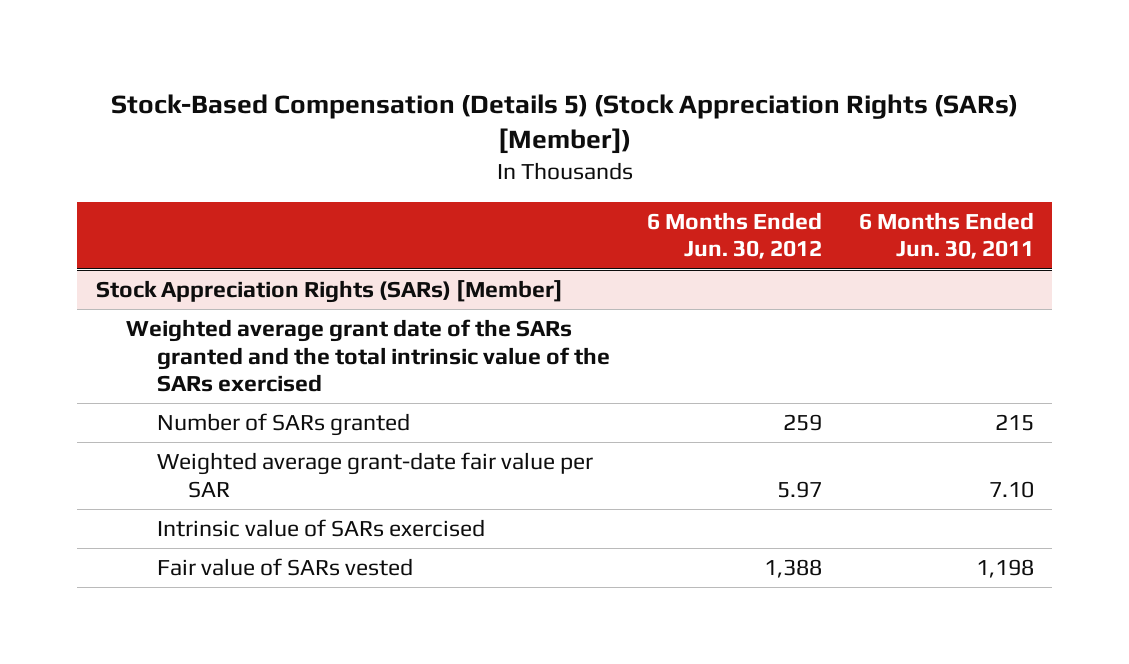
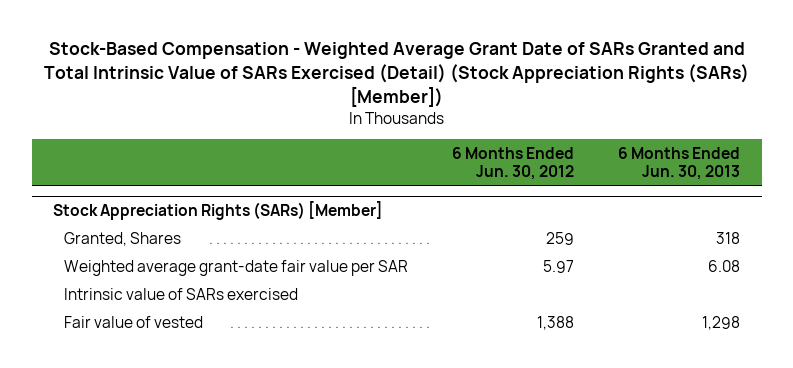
- Stock-Based Compensation (Details 5) (Stock Appreciation Rights (SARs) [Member])
+ Stock-Based Compensation - Weighted Average Grant Date of SARs Granted and Total Intrinsic Value of SARs Exercised (Detail) (Stock Appreciation Rights (SARs) [Member])
- | 6 Months Ended Jun. 30, 2012 | 6 Months Ended Jun. 30, 2011
+ | 6 Months Ended Jun. 30, 2012 | 6 Months Ended Jun. 30, 2013
@ Stock Appreciation Rights (SARs) [Member]
- Weighted average grant date of the SARs granted and the total intrinsic value of the SARs exercised
- Number of SARs granted | 259 | 215
+ Granted, Shares | 259 | 318
- Fair value of SARs vested | 1,388 | 1,198
+ Fair value of vested | 1,388 | 1,298

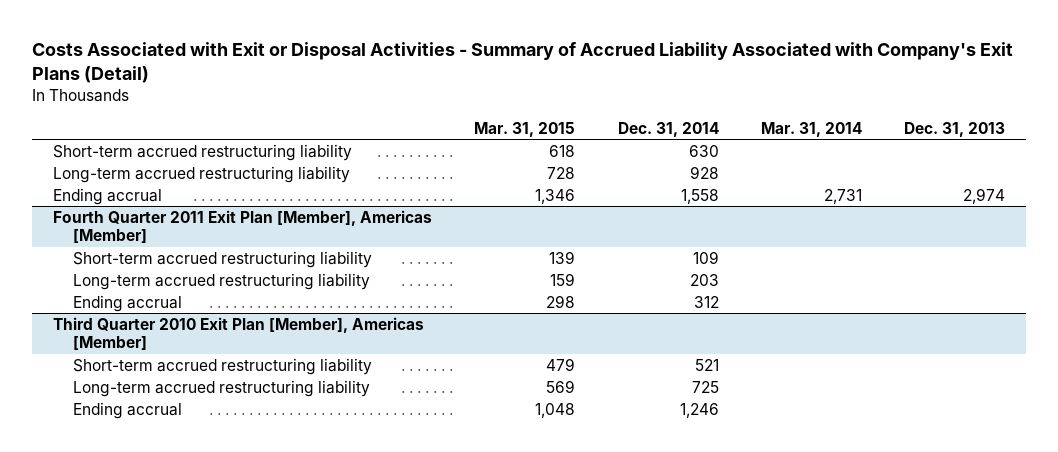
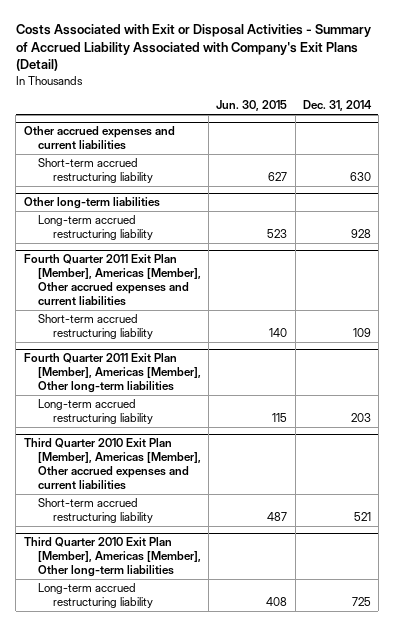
- | Mar. 31, 2015 | Dec. 31, 2014 | Mar. 31, 2014 | Dec. 31, 2013
+ | Jun. 30, 2015 | Dec. 31, 2014
+ Other accrued expenses and current liabilities
+ Other long-term liabilities
- Ending accrual | 1,346 | 1,558 | 2,731 | 2,974
- Fourth Quarter 2011 Exit Plan [Member], Americas [Member]
+ Fourth Quarter 2011 Exit Plan [Member], Americas [Member], Other accrued expenses and current liabilities
+ Fourth Quarter 2011 Exit Plan [Member], Americas [Member], Other long-term liabilities
- Ending accrual | 298 | 312 | |
- Third Quarter 2010 Exit Plan [Member], Americas [Member]
+ Third Quarter 2010 Exit Plan [Member], Americas [Member], Other accrued expenses and current liabilities
+ Third Quarter 2010 Exit Plan [Member], Americas [Member], Other long-term liabilities
- Ending accrual | 1,048 | 1,246 | |

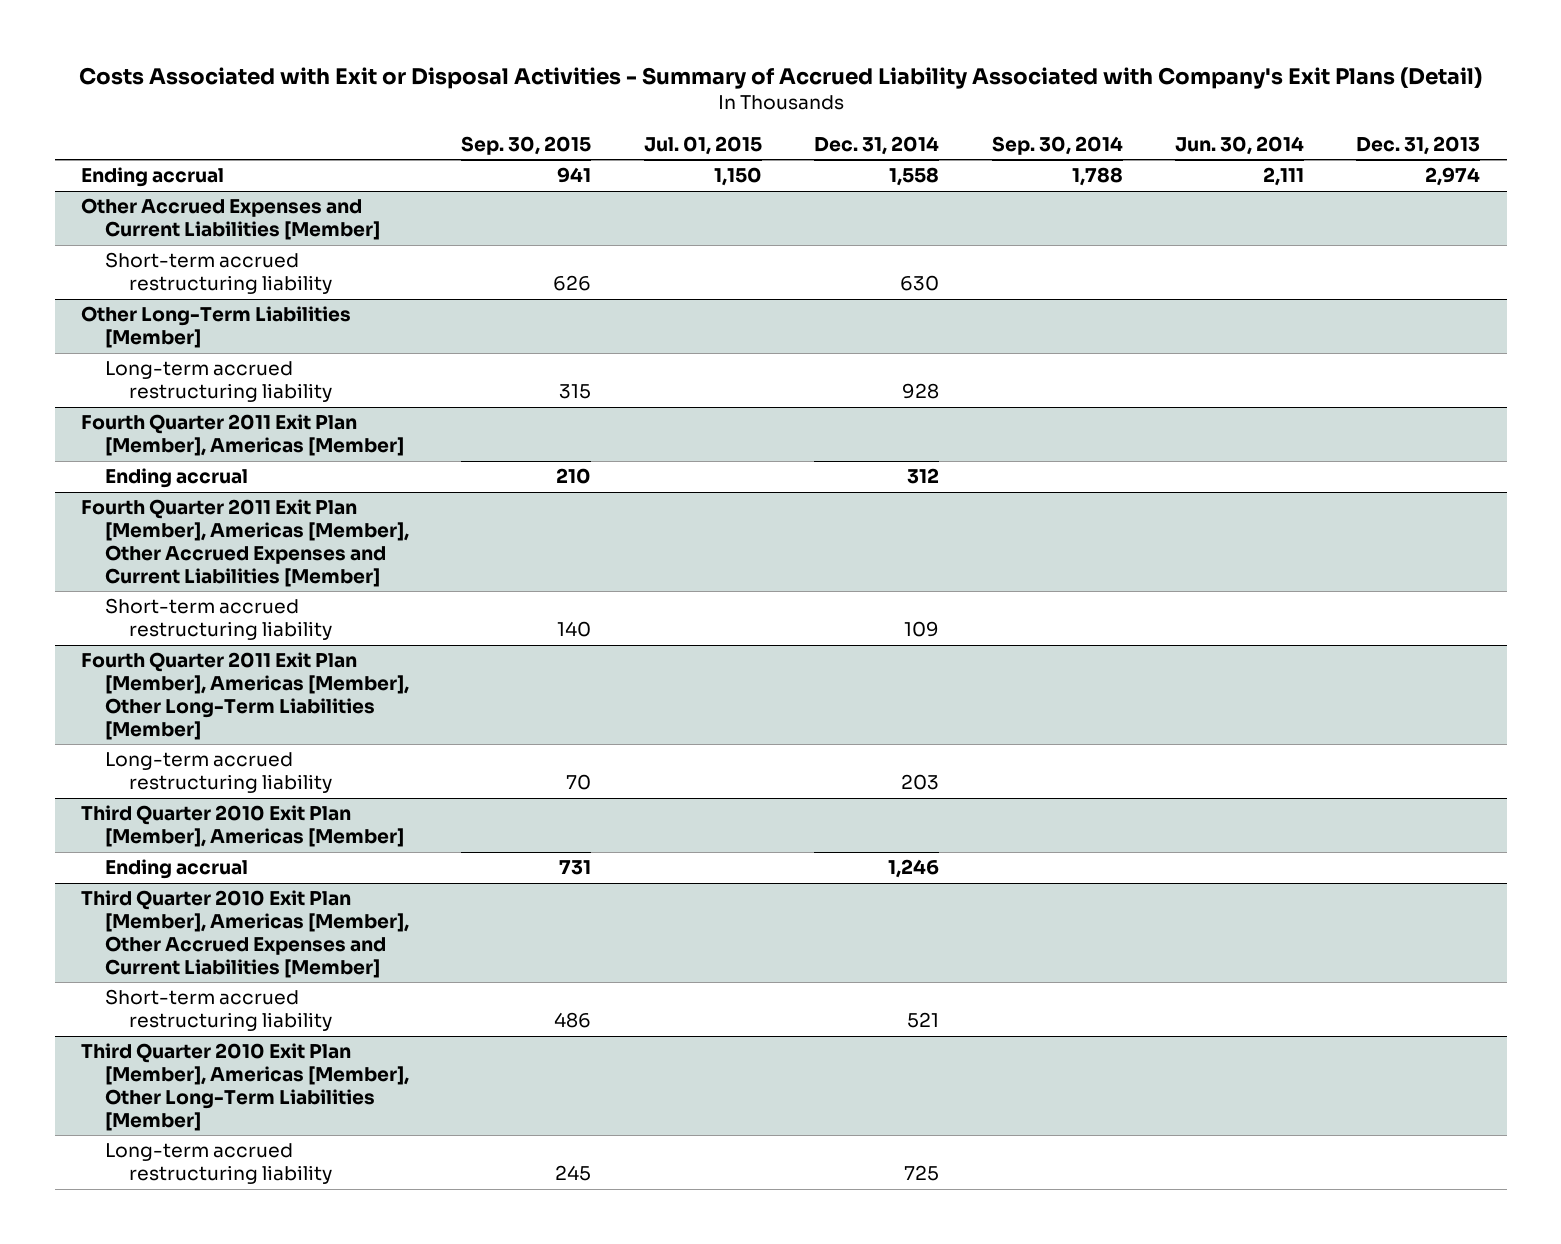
- | Jun. 30, 2015 | Dec. 31, 2014
+ | Sep. 30, 2015 | Jul. 01, 2015 | Dec. 31, 2014 | Sep. 30, 2014 | Jun. 30, 2014 | Dec. 31, 2013
- Other accrued expenses and current liabilities
+ Ending accrual | 941 | 1,150 | 1,558 | 1,788 | 2,111 | 2,974
+ Other Accrued Expenses and Current Liabilities [Member]
- Other long-term liabilities
+ Other Long-Term Liabilities [Member]
- Fourth Quarter 2011 Exit Plan [Member], Americas [Member], Other accrued expenses and current liabilities
+ Fourth Quarter 2011 Exit Plan [Member], Americas [Member]
+ Ending accrual | 210 | | 312 | | |
+ Fourth Quarter 2011 Exit Plan [Member], Americas [Member], Other Accrued Expenses and Current Liabilities [Member]
- Fourth Quarter 2011 Exit Plan [Member], Americas [Member], Other long-term liabilities
+ Fourth Quarter 2011 Exit Plan [Member], Americas [Member], Other Long-Term Liabilities [Member]
- Third Quarter 2010 Exit Plan [Member], Americas [Member], Other accrued expenses and current liabilities
+ Third Quarter 2010 Exit Plan [Member], Americas [Member]
+ Ending accrual | 731 | | 1,246 | | |
+ Third Quarter 2010 Exit Plan [Member], Americas [Member], Other Accrued Expenses and Current Liabilities [Member]
- Third Quarter 2010 Exit Plan [Member], Americas [Member], Other long-term liabilities
+ Third Quarter 2010 Exit Plan [Member], Americas [Member], Other Long-Term Liabilities [Member]

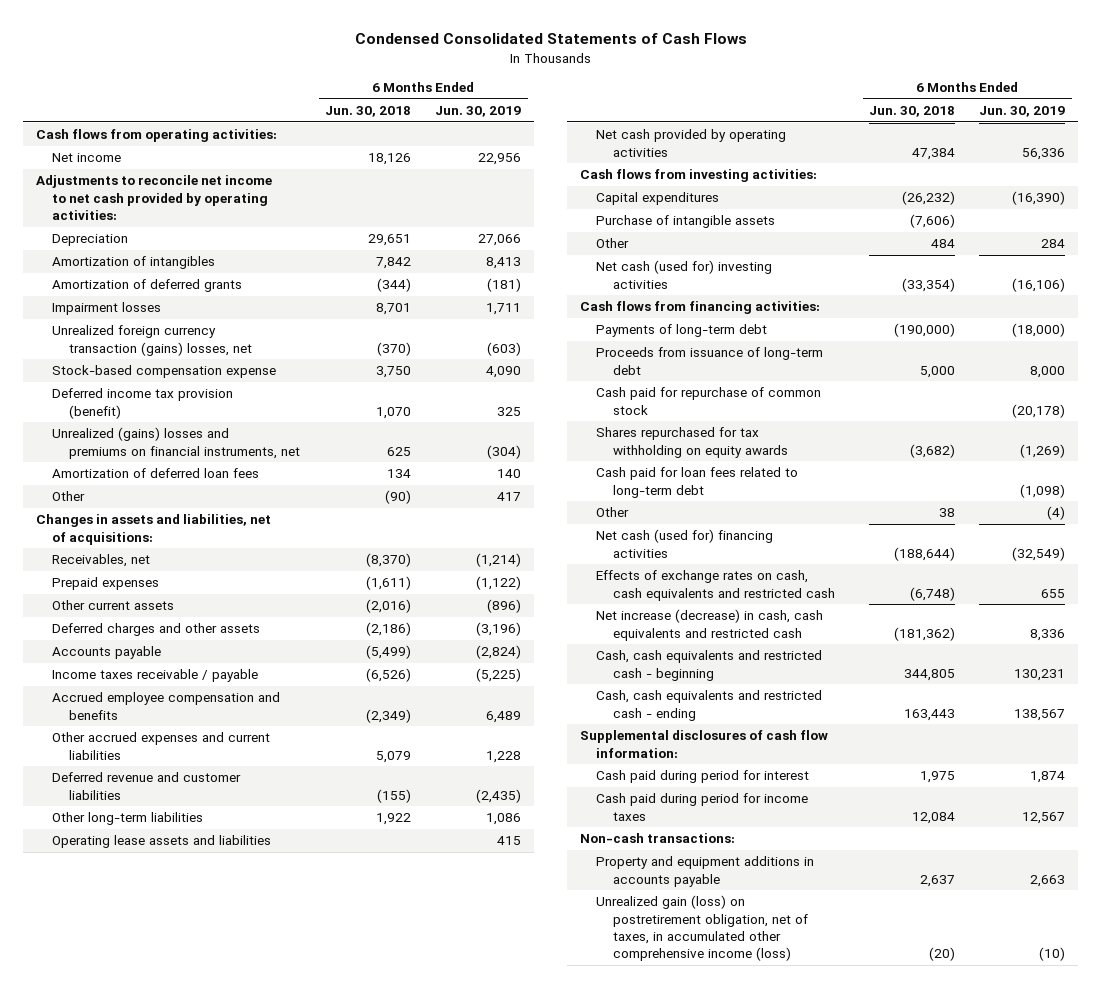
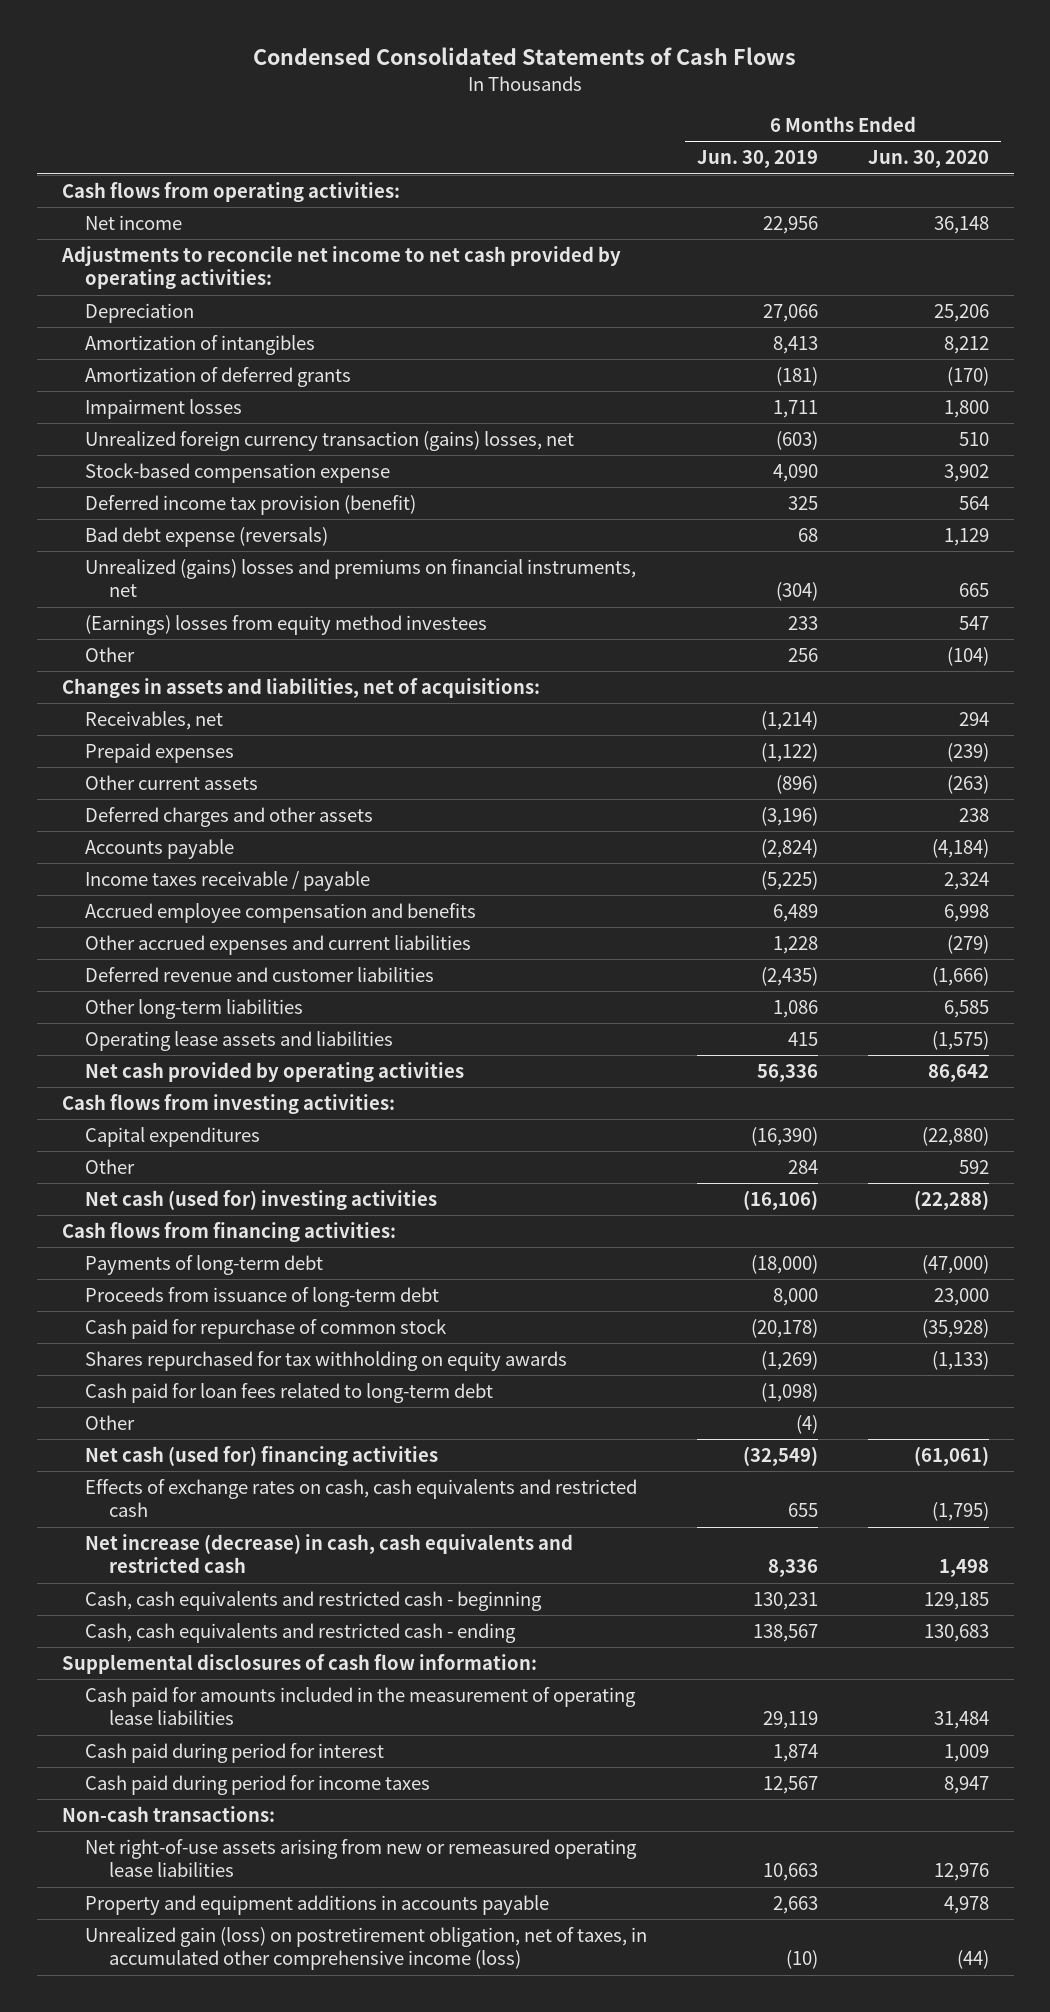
- | 6 Months Ended Jun. 30, 2018 | 6 Months Ended Jun. 30, 2019
+ | 6 Months Ended Jun. 30, 2019 | 6 Months Ended Jun. 30, 2020
+ Bad debt expense (reversals) | 68 | 1,129
- Amortization of deferred loan fees | 134 | 140
- Other | (90) | 417
+ (Earnings) losses from equity method investees | 233 | 547
+ Other | 256 | (104)
- Purchase of intangible assets | (7,606) |
+ Cash paid for amounts included in the measurement of operating lease liabilities | 29,119 | 31,484
+ Net right-of-use assets arising from new or remeasured operating lease liabilities | 10,663 | 12,976

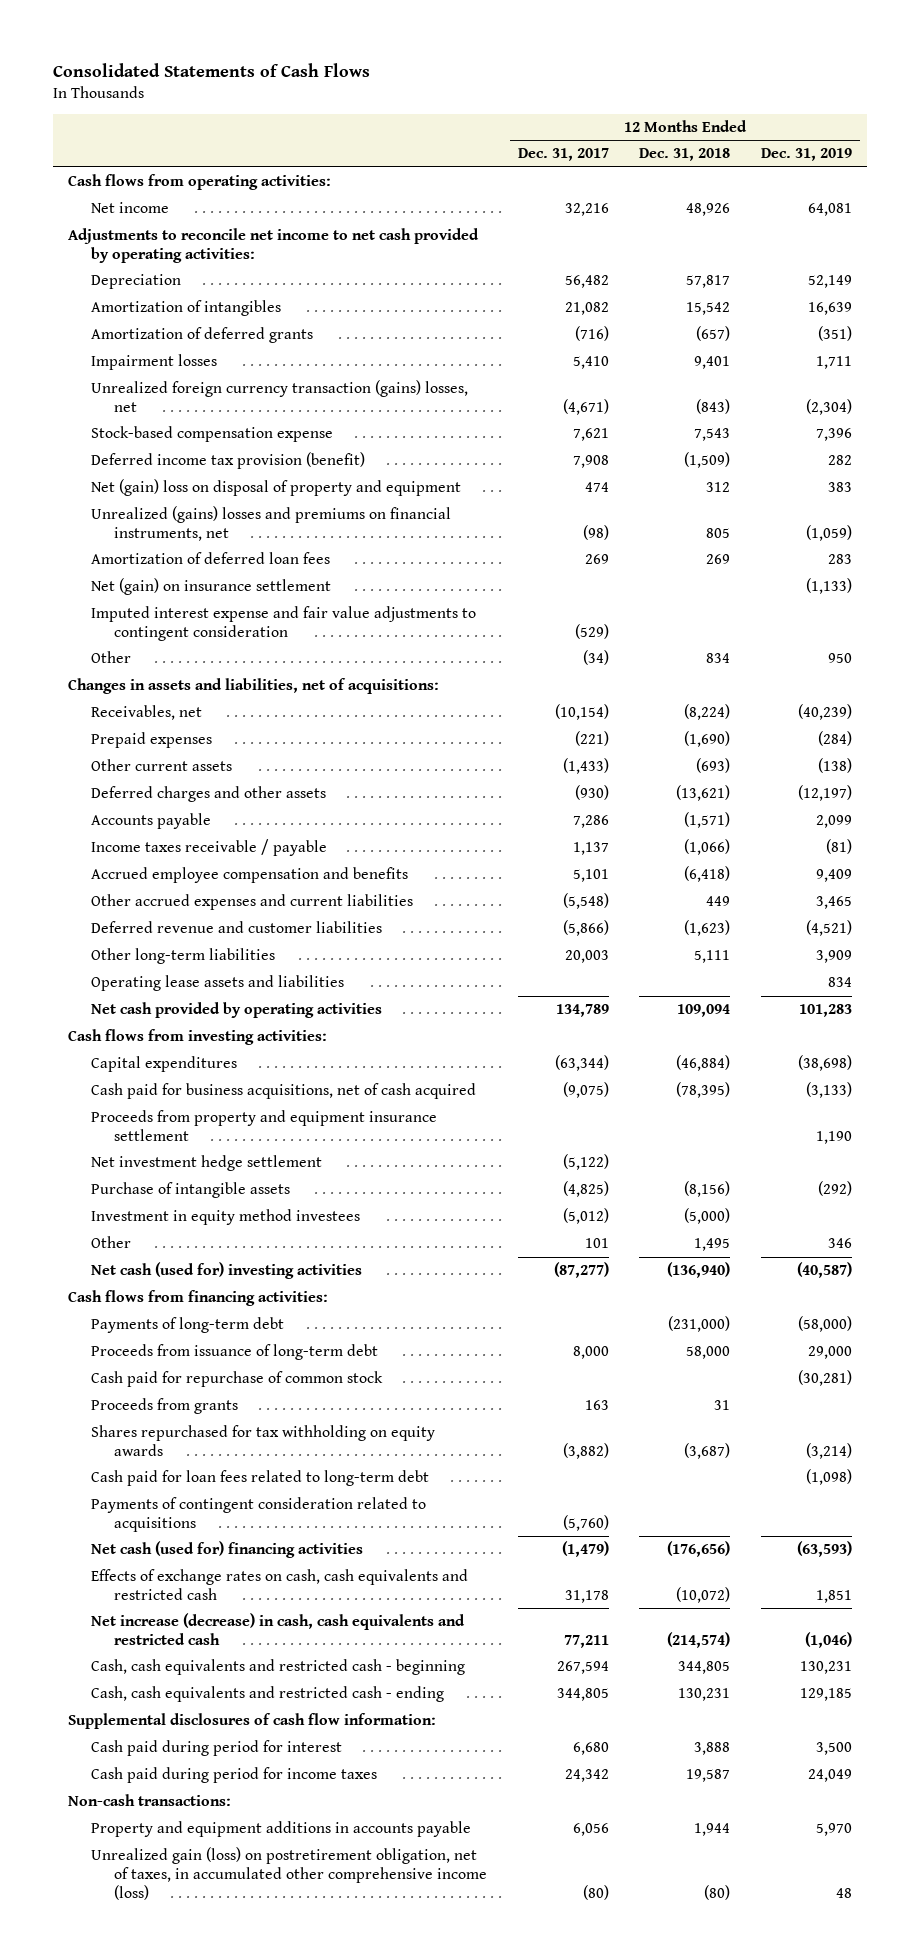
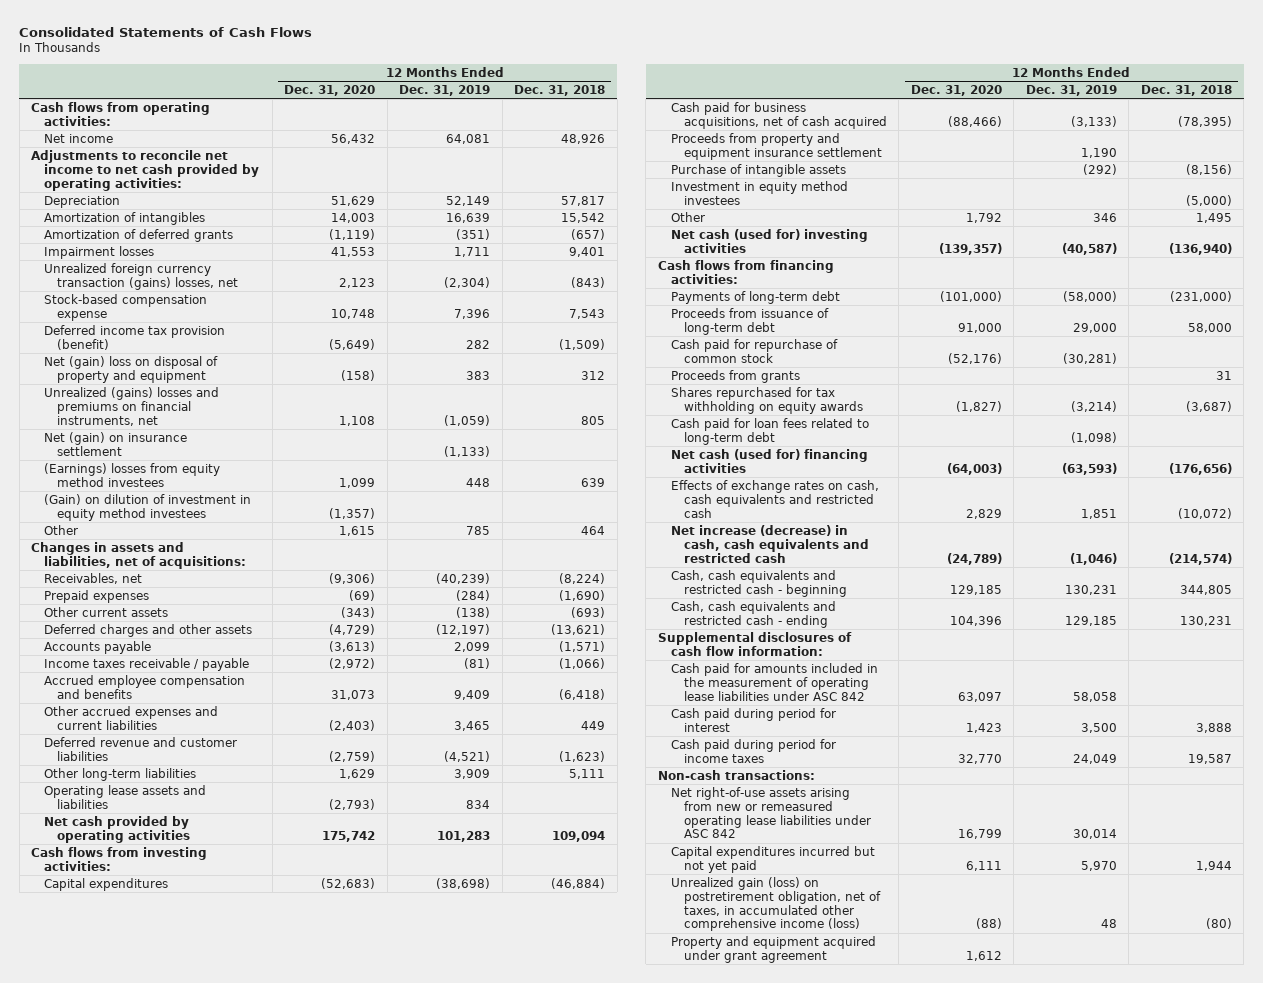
- | 12 Months Ended Dec. 31, 2017 | 12 Months Ended Dec. 31, 2018 | 12 Months Ended Dec. 31, 2019
+ | 12 Months Ended Dec. 31, 2020 | 12 Months Ended Dec. 31, 2019 | 12 Months Ended Dec. 31, 2018
- Amortization of deferred loan fees | 269 | 269 | 283
- Imputed interest expense and fair value adjustments to contingent consideration | (529) | |
- Other | (34) | 834 | 950
+ (Earnings) losses from equity method investees | 1,099 | 448 | 639
+ (Gain) on dilution of investment in equity method investees | (1,357) | |
+ Other | 1,615 | 785 | 464
- Net investment hedge settlement | (5,122) | |
- Payments of contingent consideration related to acquisitions | (5,760) | |
+ Cash paid for amounts included in the measurement of operating lease liabilities under ASC 842 | 63,097 | 58,058 |
- Property and equipment additions in accounts payable | 6,056 | 1,944 | 5,970
+ Net right-of-use assets arising from new or remeasured operating lease liabilities under ASC 842 | 16,799 | 30,014 |
+ Capital expenditures incurred but not yet paid | 6,111 | 5,970 | 1,944
+ Property and equipment acquired under grant agreement | 1,612 | |

